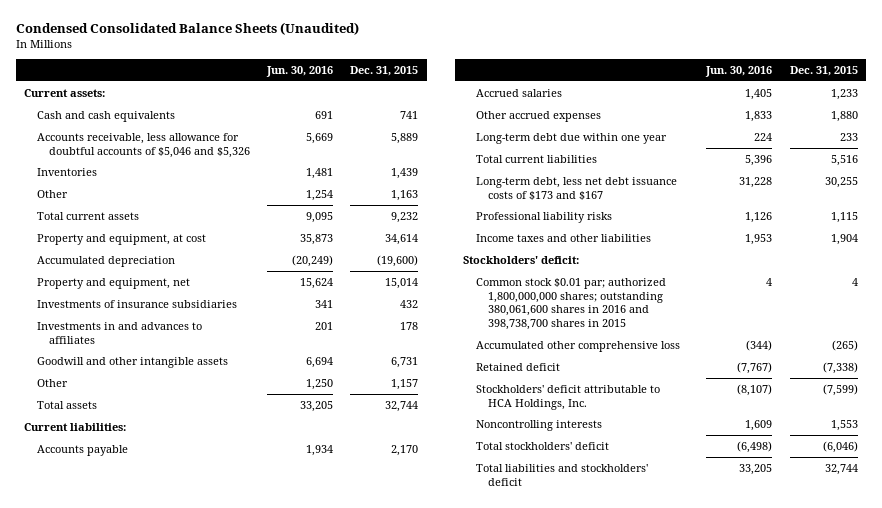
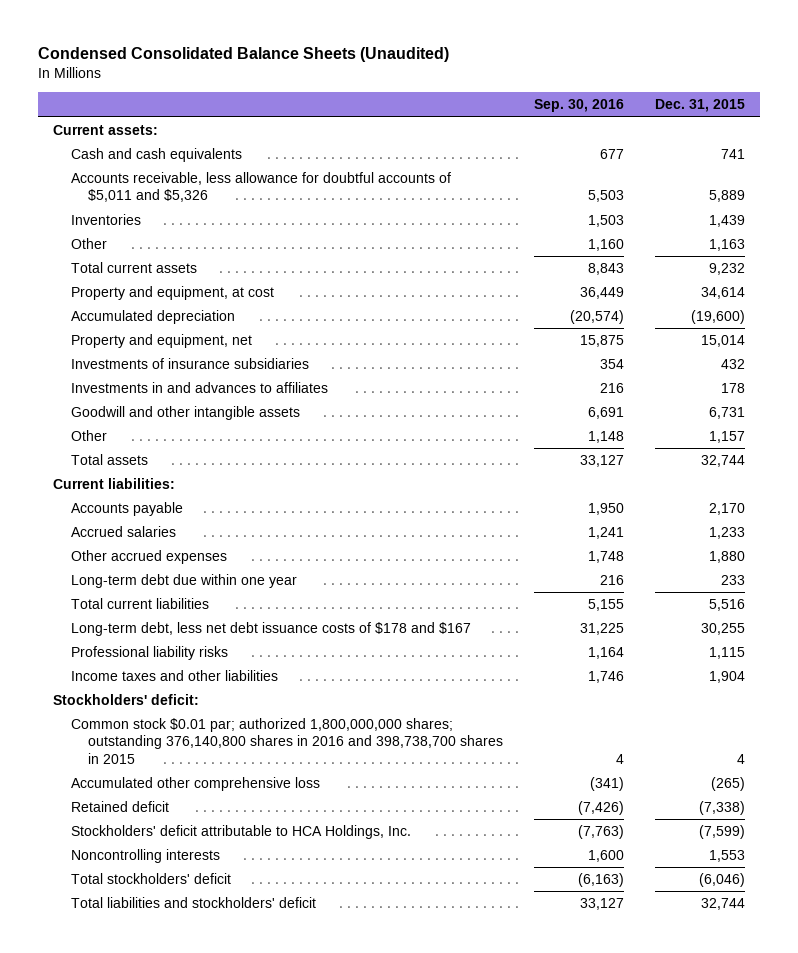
- | Jun. 30, 2016 | Dec. 31, 2015
+ | Sep. 30, 2016 | Dec. 31, 2015
- Accounts receivable, less allowance for doubtful accounts of $5,046 and $5,326 | 5,669 | 5,889
+ Accounts receivable, less allowance for doubtful accounts of $5,011 and $5,326 | 5,503 | 5,889
- Long-term debt, less net debt issuance costs of $173 and $167 | 31,228 | 30,255
+ Long-term debt, less net debt issuance costs of $178 and $167 | 31,225 | 30,255
- Common stock $0.01 par; authorized 1,800,000,000 shares; outstanding 380,061,600 shares in 2016 and 398,738,700 shares in 2015 | 4 | 4
+ Common stock $0.01 par; authorized 1,800,000,000 shares; outstanding 376,140,800 shares in 2016 and 398,738,700 shares in 2015 | 4 | 4

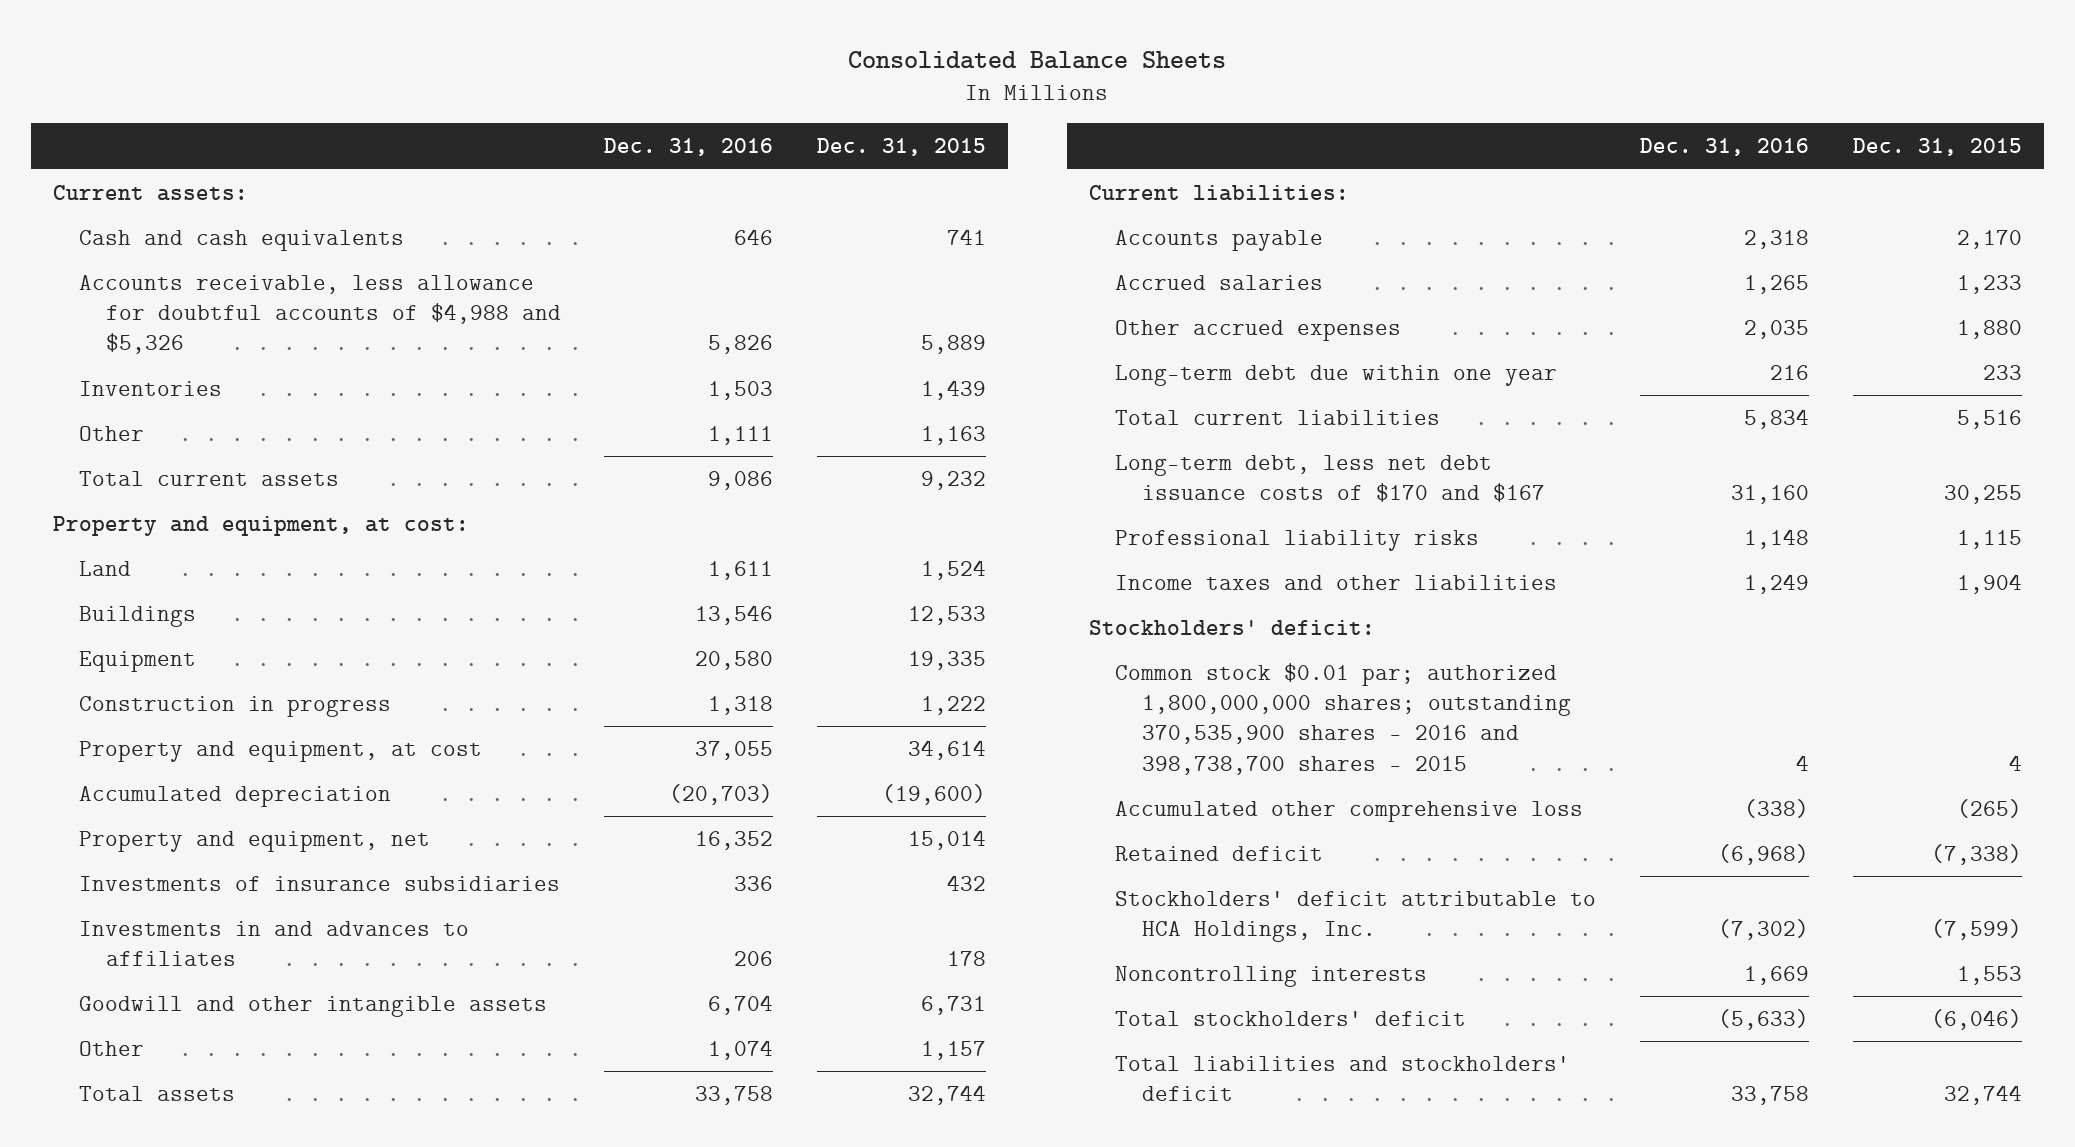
- Condensed Consolidated Balance Sheets (Unaudited)
+ Consolidated Balance Sheets
- | Sep. 30, 2016 | Dec. 31, 2015
+ | Dec. 31, 2016 | Dec. 31, 2015
- Accounts receivable, less allowance for doubtful accounts of $5,011 and $5,326 | 5,503 | 5,889
+ Accounts receivable, less allowance for doubtful accounts of $4,988 and $5,326 | 5,826 | 5,889
+ Property and equipment, at cost:
+ Land | 1,611 | 1,524
+ Buildings | 13,546 | 12,533
+ Equipment | 20,580 | 19,335
+ Construction in progress | 1,318 | 1,222
- Long-term debt, less net debt issuance costs of $178 and $167 | 31,225 | 30,255
+ Long-term debt, less net debt issuance costs of $170 and $167 | 31,160 | 30,255
- Common stock $0.01 par; authorized 1,800,000,000 shares; outstanding 376,140,800 shares in 2016 and 398,738,700 shares in 2015 | 4 | 4
+ Common stock $0.01 par; authorized 1,800,000,000 shares; outstanding 370,535,900 shares - 2016 and 398,738,700 shares - 2015 | 4 | 4

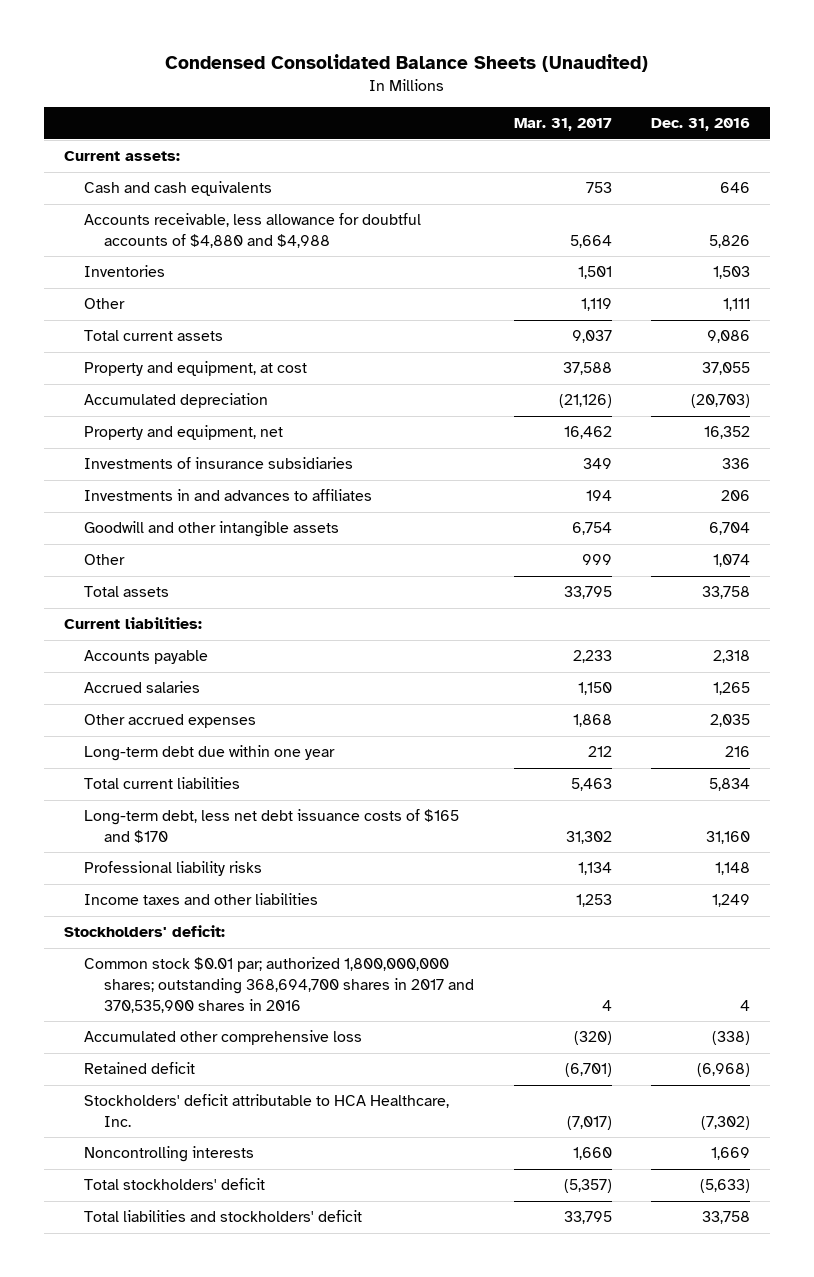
- Consolidated Balance Sheets
+ Condensed Consolidated Balance Sheets (Unaudited)
- | Dec. 31, 2016 | Dec. 31, 2015
+ | Mar. 31, 2017 | Dec. 31, 2016
- Accounts receivable, less allowance for doubtful accounts of $4,988 and $5,326 | 5,826 | 5,889
+ Accounts receivable, less allowance for doubtful accounts of $4,880 and $4,988 | 5,664 | 5,826
- Property and equipment, at cost:
- Land | 1,611 | 1,524
- Buildings | 13,546 | 12,533
- Equipment | 20,580 | 19,335
- Construction in progress | 1,318 | 1,222
- Long-term debt, less net debt issuance costs of $170 and $167 | 31,160 | 30,255
+ Long-term debt, less net debt issuance costs of $165 and $170 | 31,302 | 31,160
- Common stock $0.01 par; authorized 1,800,000,000 shares; outstanding 370,535,900 shares - 2016 and 398,738,700 shares - 2015 | 4 | 4
+ Common stock $0.01 par; authorized 1,800,000,000 shares; outstanding 368,694,700 shares in 2017 and 370,535,900 shares in 2016 | 4 | 4
- Stockholders' deficit attributable to HCA Holdings, Inc. | (7,302) | (7,599)
+ Stockholders' deficit attributable to HCA Healthcare, Inc. | (7,017) | (7,302)

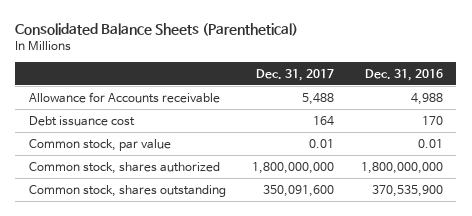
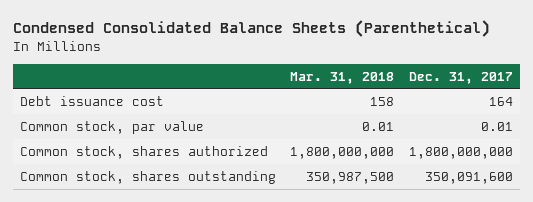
- Consolidated Balance Sheets (Parenthetical)
+ Condensed Consolidated Balance Sheets (Parenthetical)
- | Dec. 31, 2017 | Dec. 31, 2016
+ | Mar. 31, 2018 | Dec. 31, 2017
- Allowance for Accounts receivable | 5,488 | 4,988

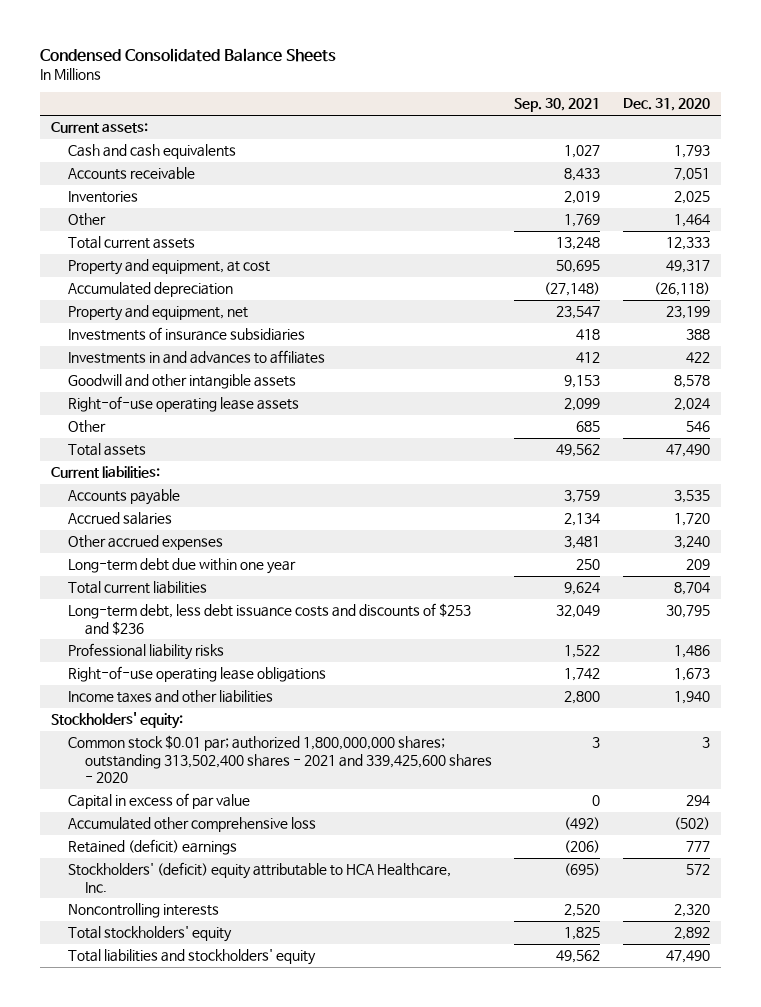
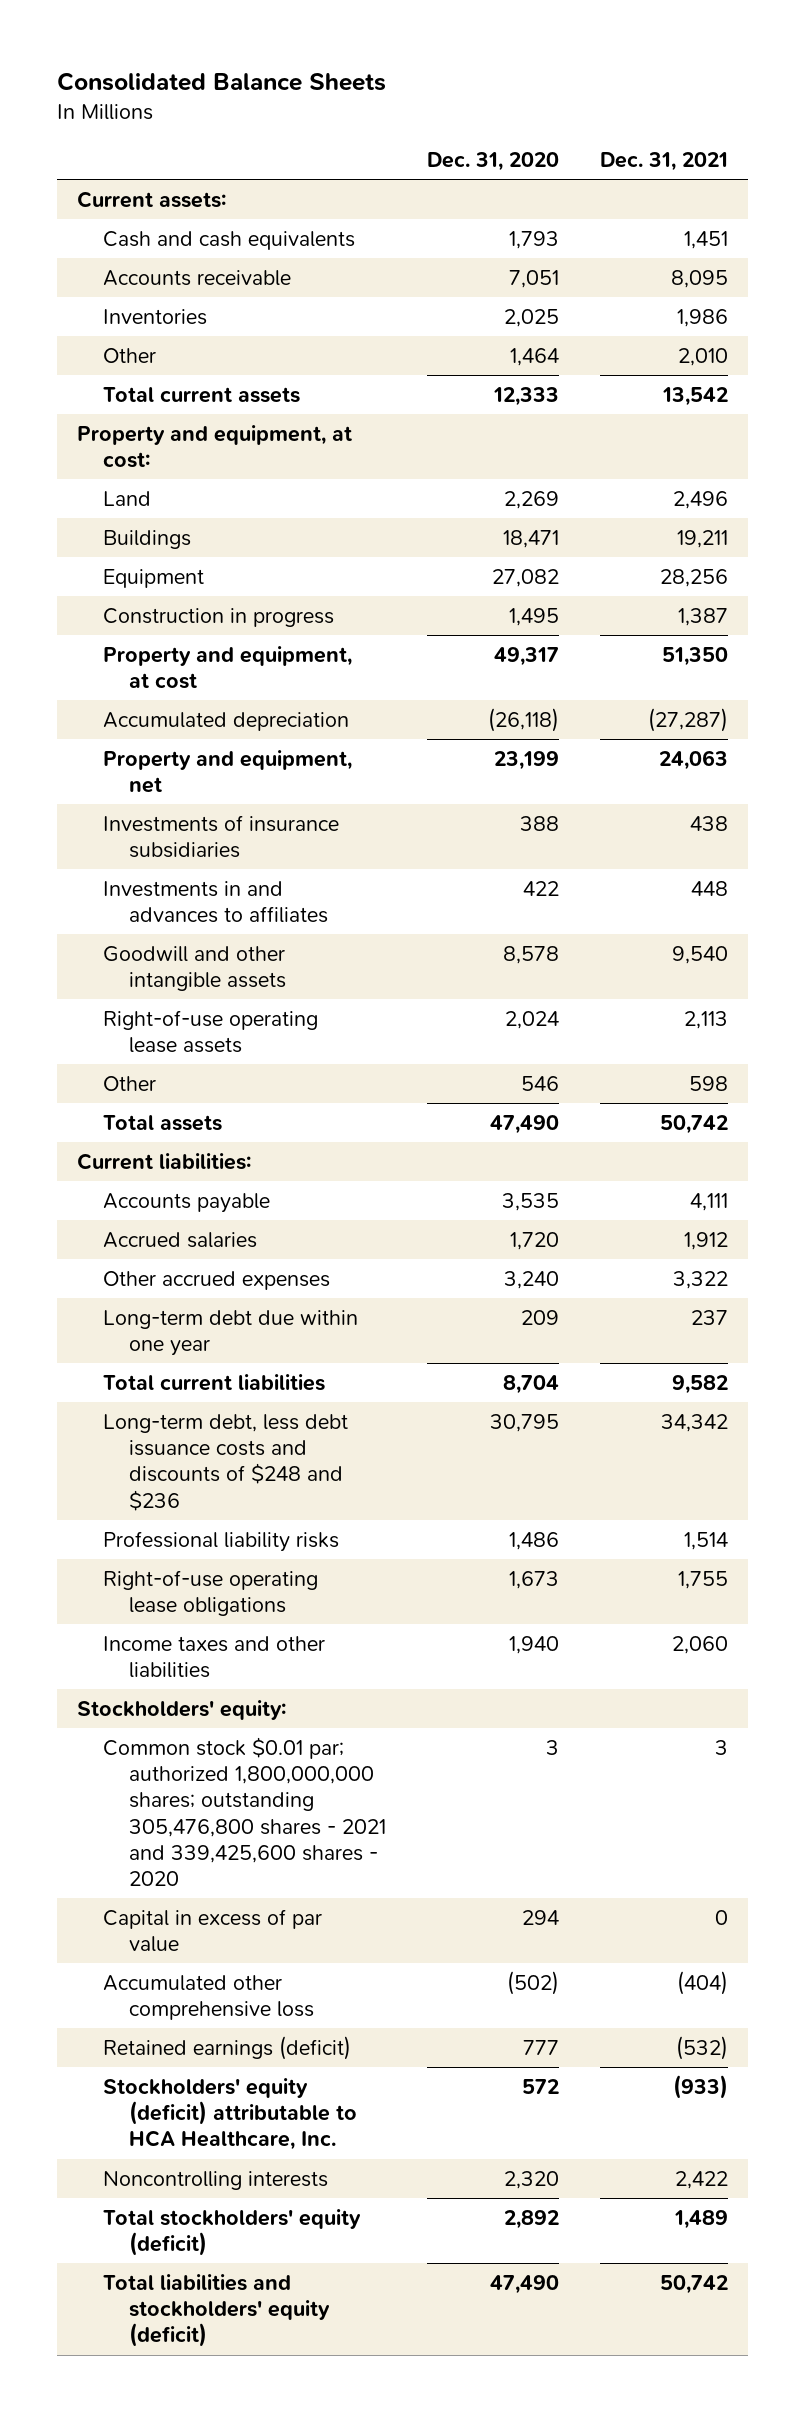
- Condensed Consolidated Balance Sheets
+ Consolidated Balance Sheets
- | Sep. 30, 2021 | Dec. 31, 2020
+ | Dec. 31, 2020 | Dec. 31, 2021
+ Property and equipment, at cost:
+ Land | 2,269 | 2,496
+ Buildings | 18,471 | 19,211
+ Equipment | 27,082 | 28,256
+ Construction in progress | 1,495 | 1,387
- Long-term debt, less debt issuance costs and discounts of $253 and $236 | 32,049 | 30,795
+ Long-term debt, less debt issuance costs and discounts of $248 and $236 | 30,795 | 34,342
- Common stock $0.01 par; authorized 1,800,000,000 shares; outstanding 313,502,400 shares - 2021 and 339,425,600 shares - 2020 | 3 | 3
+ Common stock $0.01 par; authorized 1,800,000,000 shares; outstanding 305,476,800 shares - 2021 and 339,425,600 shares - 2020 | 3 | 3
- Retained (deficit) earnings | (206) | 777
- Stockholders' (deficit) equity attributable to HCA Healthcare, Inc. | (695) | 572
+ Retained earnings (deficit) | 777 | (532)
+ Stockholders' equity (deficit) attributable to HCA Healthcare, Inc. | 572 | (933)
- Total stockholders' equity | 1,825 | 2,892
- Total liabilities and stockholders' equity | 49,562 | 47,490
+ Total stockholders' equity (deficit) | 2,892 | 1,489
+ Total liabilities and stockholders' equity (deficit) | 47,490 | 50,742

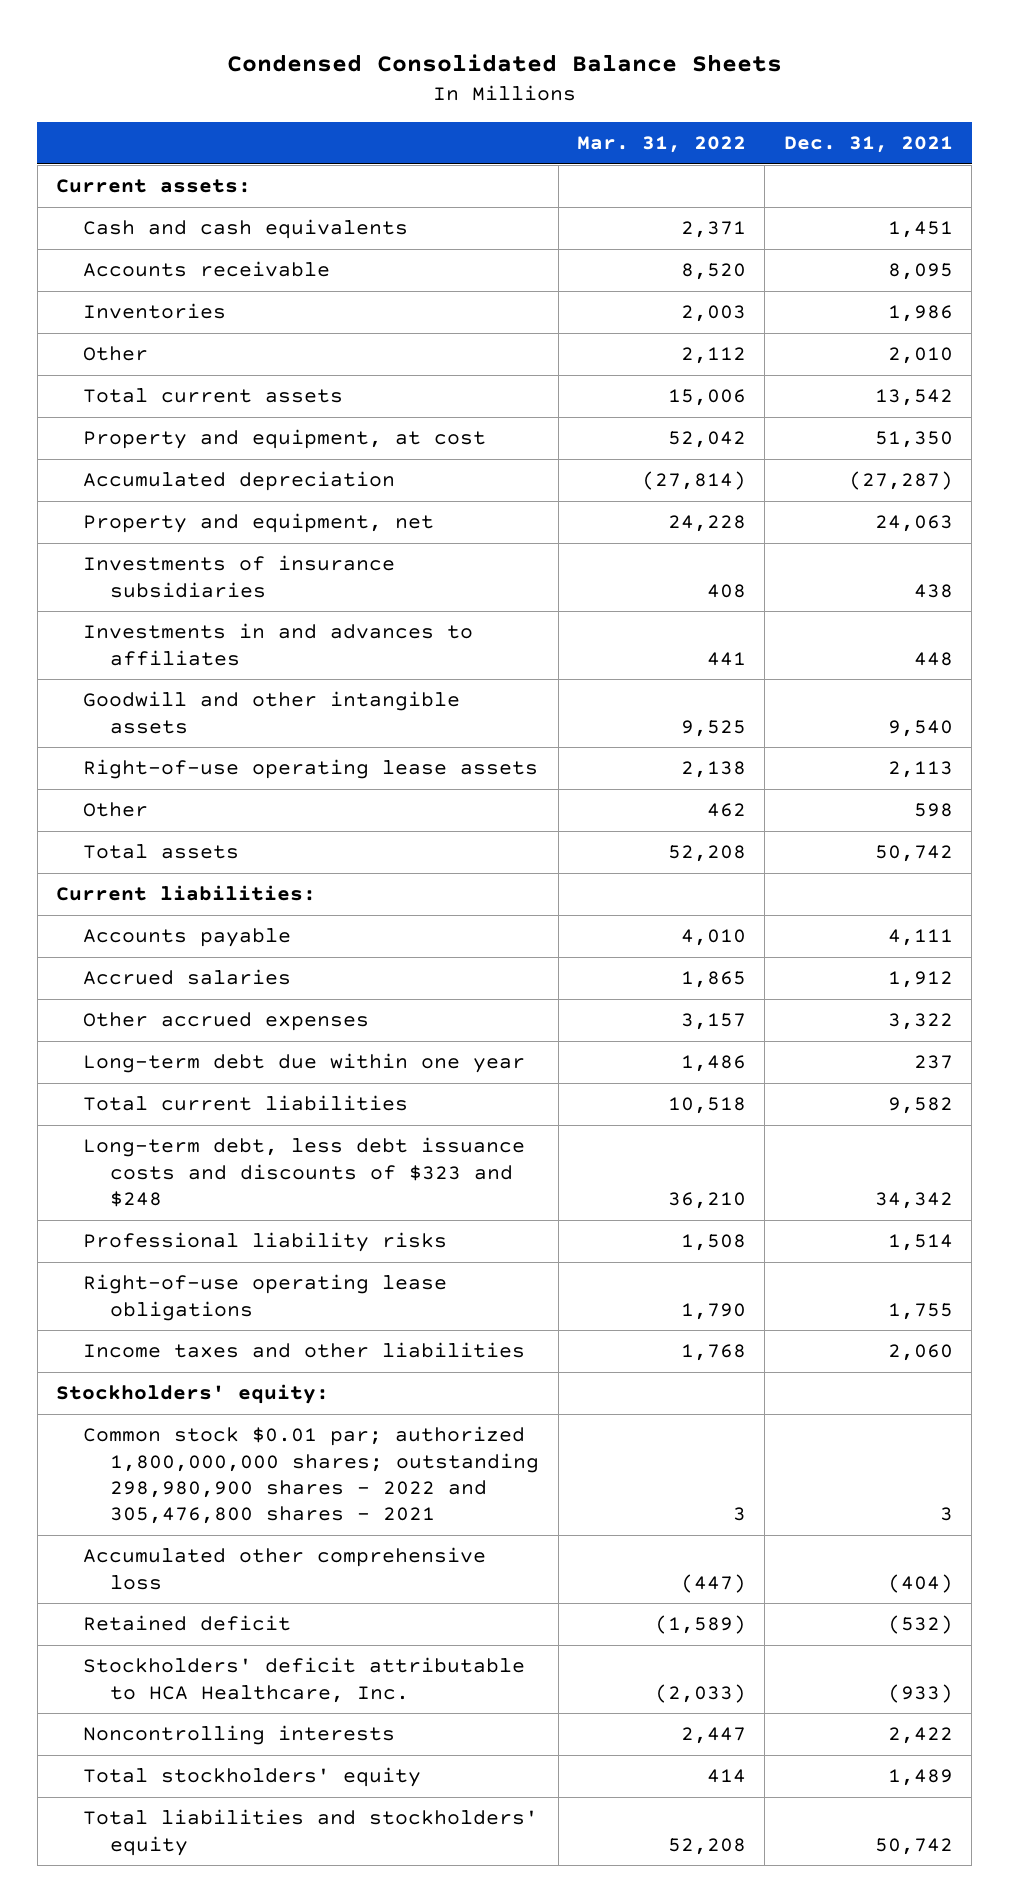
- Consolidated Balance Sheets
+ Condensed Consolidated Balance Sheets
- | Dec. 31, 2020 | Dec. 31, 2021
+ | Mar. 31, 2022 | Dec. 31, 2021
- Property and equipment, at cost:
- Land | 2,269 | 2,496
- Buildings | 18,471 | 19,211
- Equipment | 27,082 | 28,256
- Construction in progress | 1,495 | 1,387
- Long-term debt, less debt issuance costs and discounts of $248 and $236 | 30,795 | 34,342
+ Long-term debt, less debt issuance costs and discounts of $323 and $248 | 36,210 | 34,342
- Common stock $0.01 par; authorized 1,800,000,000 shares; outstanding 305,476,800 shares - 2021 and 339,425,600 shares - 2020 | 3 | 3
- Capital in excess of par value | 294 | 0
+ Common stock $0.01 par; authorized 1,800,000,000 shares; outstanding 298,980,900 shares - 2022 and 305,476,800 shares - 2021 | 3 | 3
- Retained earnings (deficit) | 777 | (532)
- Stockholders' equity (deficit) attributable to HCA Healthcare, Inc. | 572 | (933)
+ Retained deficit | (1,589) | (532)
+ Stockholders' deficit attributable to HCA Healthcare, Inc. | (2,033) | (933)
- Total stockholders' equity (deficit) | 2,892 | 1,489
- Total liabilities and stockholders' equity (deficit) | 47,490 | 50,742
+ Total stockholders' equity | 414 | 1,489
+ Total liabilities and stockholders' equity | 52,208 | 50,742

